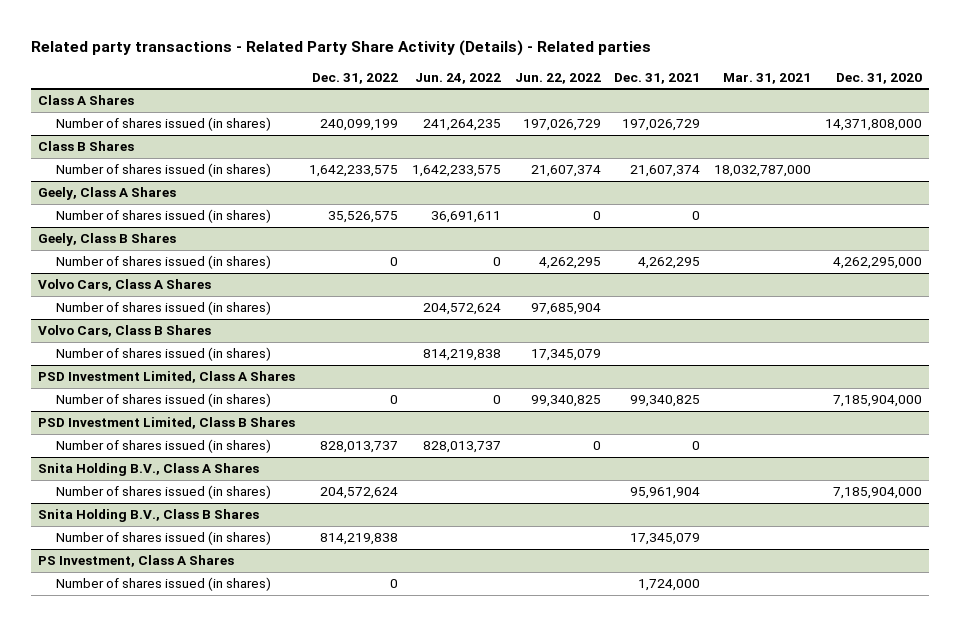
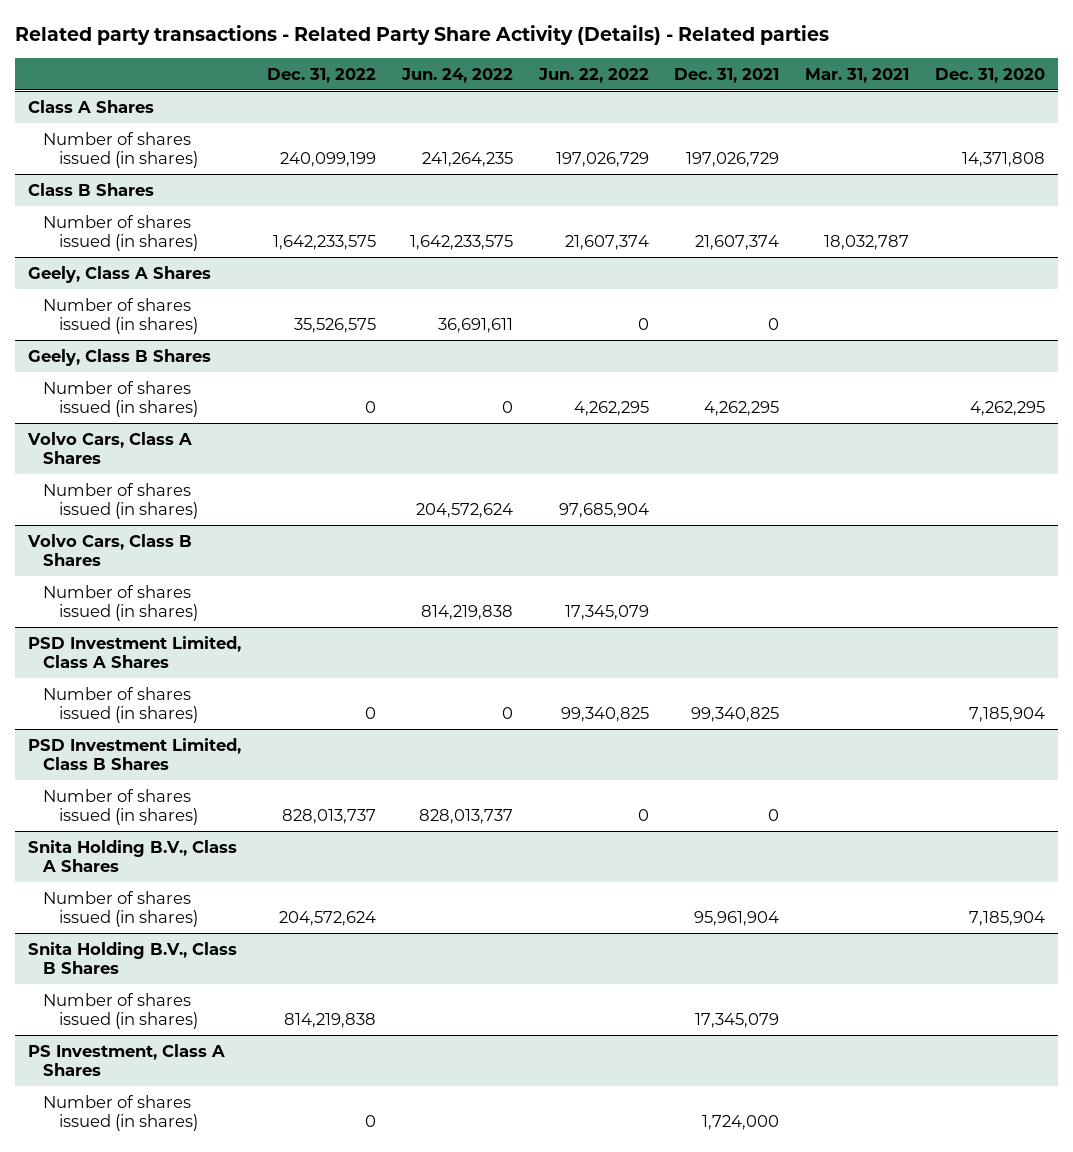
@ Class A Shares
- Number of shares issued (in shares) | 240,099,199 | 241,264,235 | 197,026,729 | 197,026,729 | | 14,371,808,000
+ Number of shares issued (in shares) | 240,099,199 | 241,264,235 | 197,026,729 | 197,026,729 | | 14,371,808
@ Class B Shares
- Number of shares issued (in shares) | 1,642,233,575 | 1,642,233,575 | 21,607,374 | 21,607,374 | 18,032,787,000 |
+ Number of shares issued (in shares) | 1,642,233,575 | 1,642,233,575 | 21,607,374 | 21,607,374 | 18,032,787 |
@ Geely, Class B Shares
- Number of shares issued (in shares) | 0 | 0 | 4,262,295 | 4,262,295 | | 4,262,295,000
+ Number of shares issued (in shares) | 0 | 0 | 4,262,295 | 4,262,295 | | 4,262,295
@ PSD Investment Limited, Class A Shares
- Number of shares issued (in shares) | 0 | 0 | 99,340,825 | 99,340,825 | | 7,185,904,000
+ Number of shares issued (in shares) | 0 | 0 | 99,340,825 | 99,340,825 | | 7,185,904
@ Snita Holding B.V., Class A Shares
- Number of shares issued (in shares) | 204,572,624 | | | 95,961,904 | | 7,185,904,000
+ Number of shares issued (in shares) | 204,572,624 | | | 95,961,904 | | 7,185,904

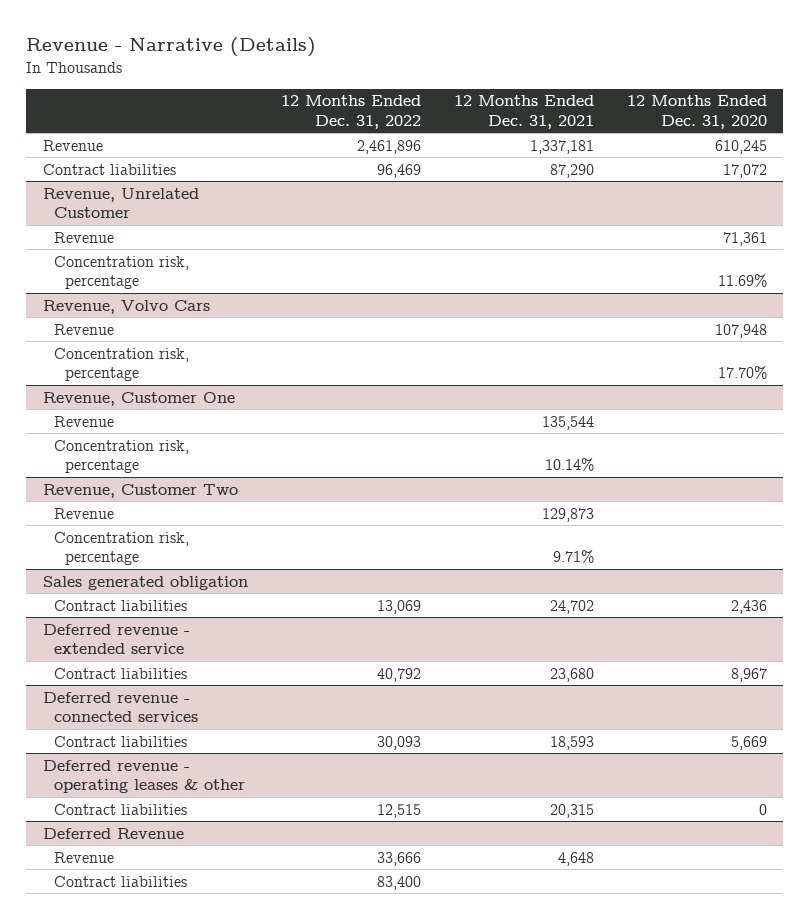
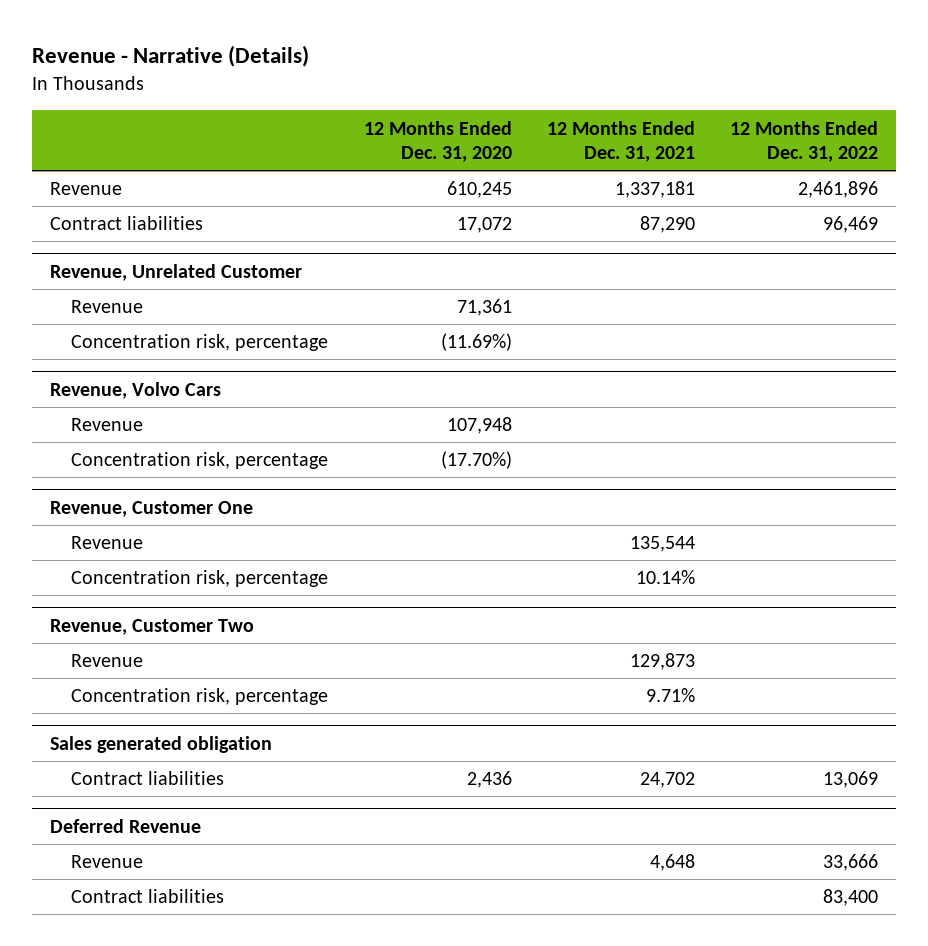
- | 12 Months Ended Dec. 31, 2022 | 12 Months Ended Dec. 31, 2021 | 12 Months Ended Dec. 31, 2020
+ | 12 Months Ended Dec. 31, 2020 | 12 Months Ended Dec. 31, 2021 | 12 Months Ended Dec. 31, 2022
@ Revenue, Unrelated Customer
- Concentration risk, percentage | | | 11.69%
+ Concentration risk, percentage | (11.69%) | |
@ Revenue, Volvo Cars
- Concentration risk, percentage | | | 17.70%
+ Concentration risk, percentage | (17.70%) | |
- Deferred revenue - extended service
- Contract liabilities | 40,792 | 23,680 | 8,967
- Deferred revenue - connected services
- Contract liabilities | 30,093 | 18,593 | 5,669
- Deferred revenue - operating leases & other
- Contract liabilities | 12,515 | 20,315 | 0

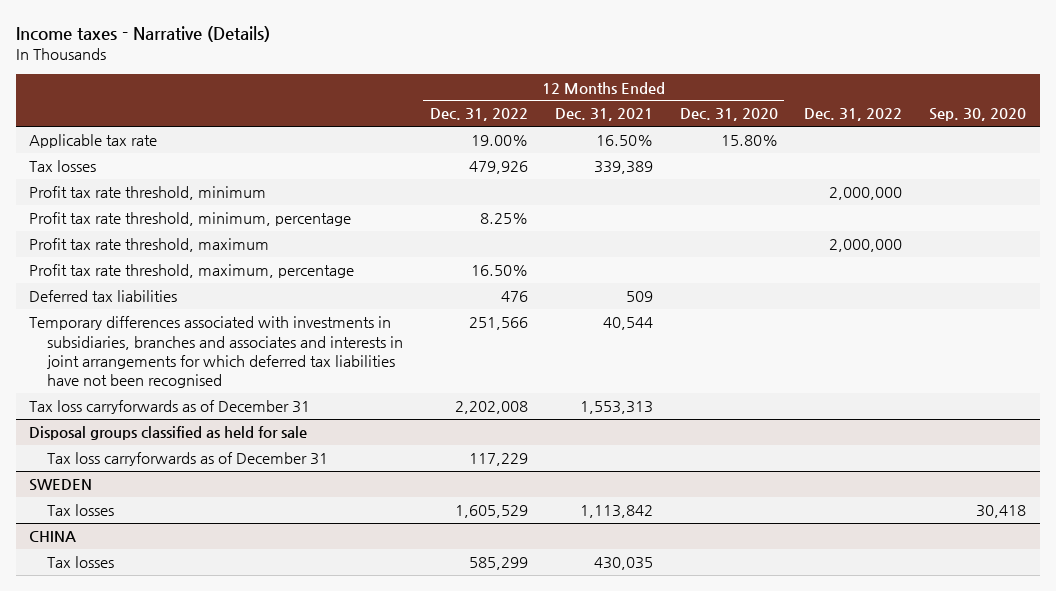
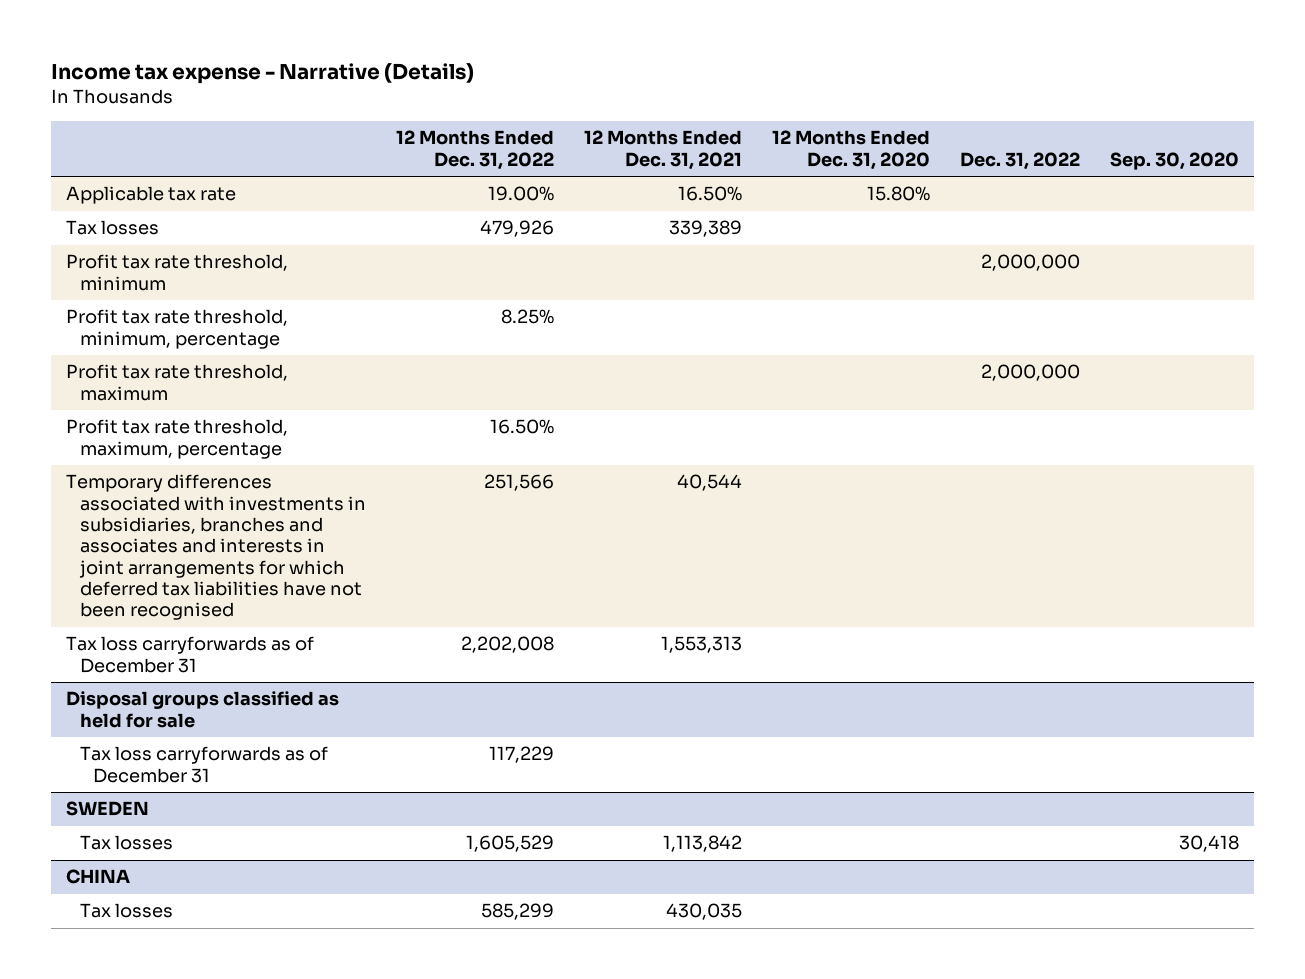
- Income taxes - Narrative (Details)
+ Income tax expense - Narrative (Details)
- Deferred tax liabilities | 476 | 509 | | |

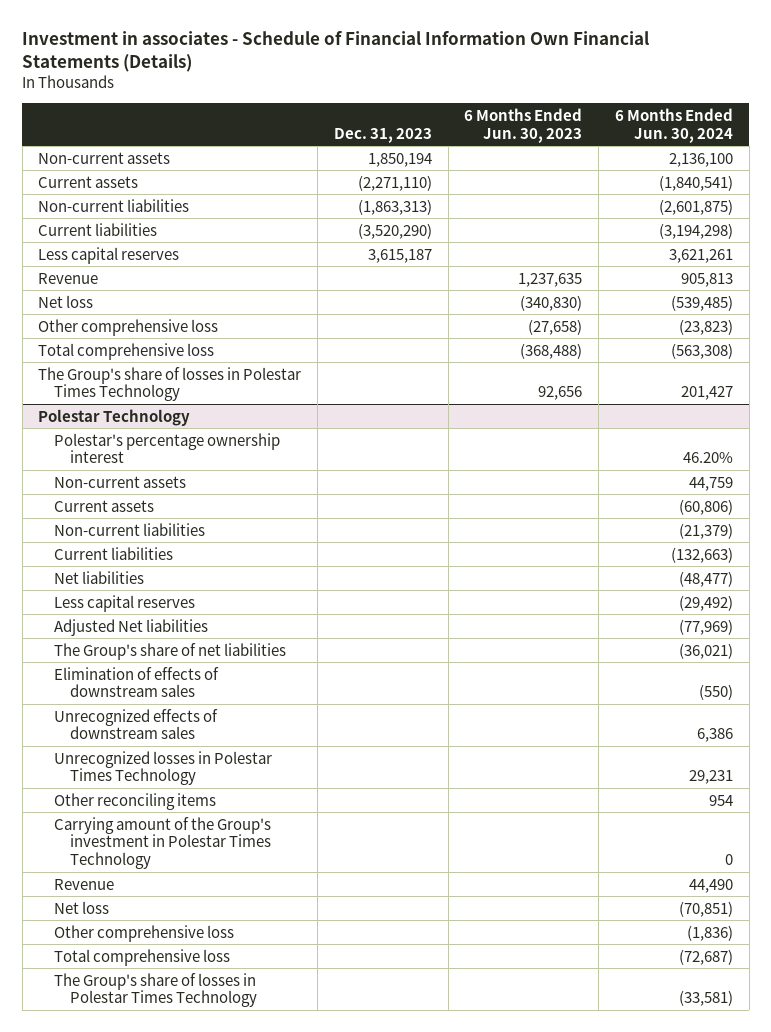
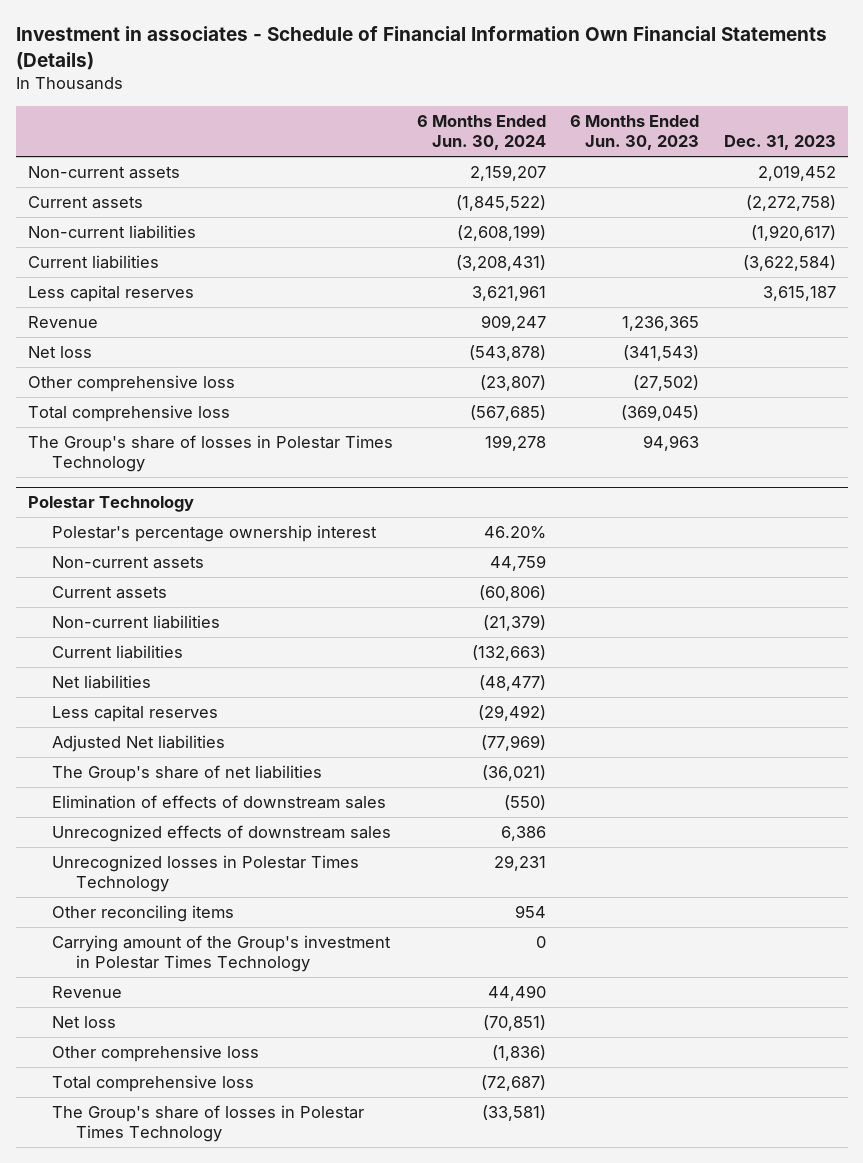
- | Dec. 31, 2023 | 6 Months Ended Jun. 30, 2023 | 6 Months Ended Jun. 30, 2024
+ | 6 Months Ended Jun. 30, 2024 | 6 Months Ended Jun. 30, 2023 | Dec. 31, 2023
- Non-current assets | 1,850,194 | | 2,136,100
- Current assets | (2,271,110) | | (1,840,541)
- Non-current liabilities | (1,863,313) | | (2,601,875)
- Current liabilities | (3,520,290) | | (3,194,298)
- Less capital reserves | 3,615,187 | | 3,621,261
- Revenue | | 1,237,635 | 905,813
- Net loss | | (340,830) | (539,485)
- Other comprehensive loss | | (27,658) | (23,823)
- Total comprehensive loss | | (368,488) | (563,308)
- The Group's share of losses in Polestar Times Technology | | 92,656 | 201,427
+ Non-current assets | 2,159,207 | | 2,019,452
+ Current assets | (1,845,522) | | (2,272,758)
+ Non-current liabilities | (2,608,199) | | (1,920,617)
+ Current liabilities | (3,208,431) | | (3,622,584)
+ Less capital reserves | 3,621,961 | | 3,615,187
+ Revenue | 909,247 | 1,236,365 |
+ Net loss | (543,878) | (341,543) |
+ Other comprehensive loss | (23,807) | (27,502) |
+ Total comprehensive loss | (567,685) | (369,045) |
+ The Group's share of losses in Polestar Times Technology | 199,278 | 94,963 |

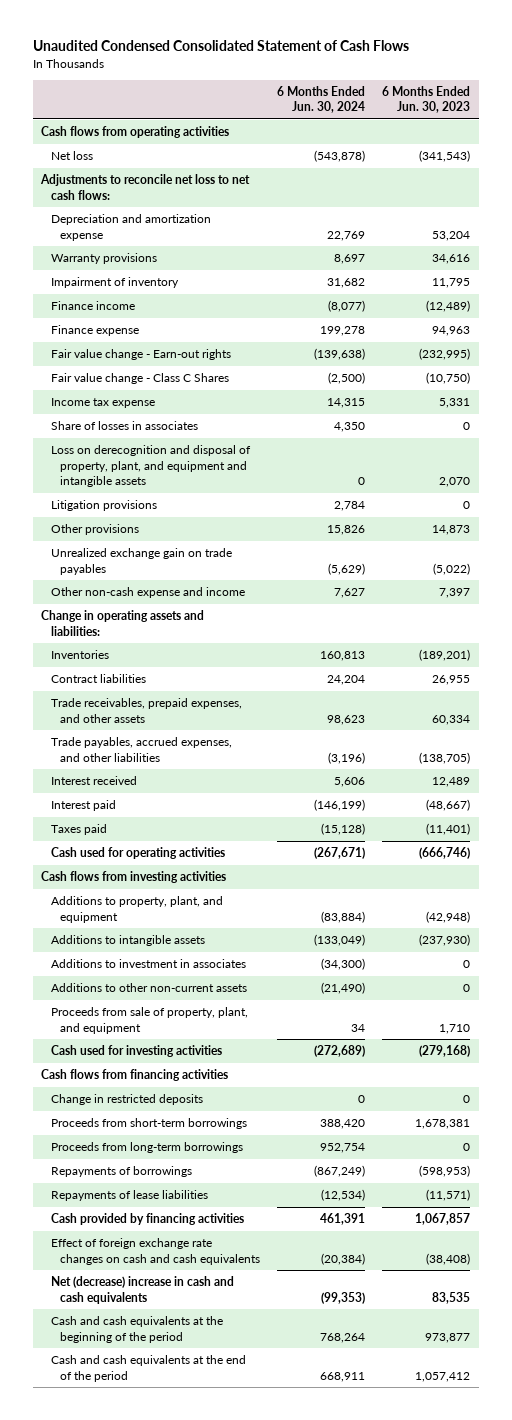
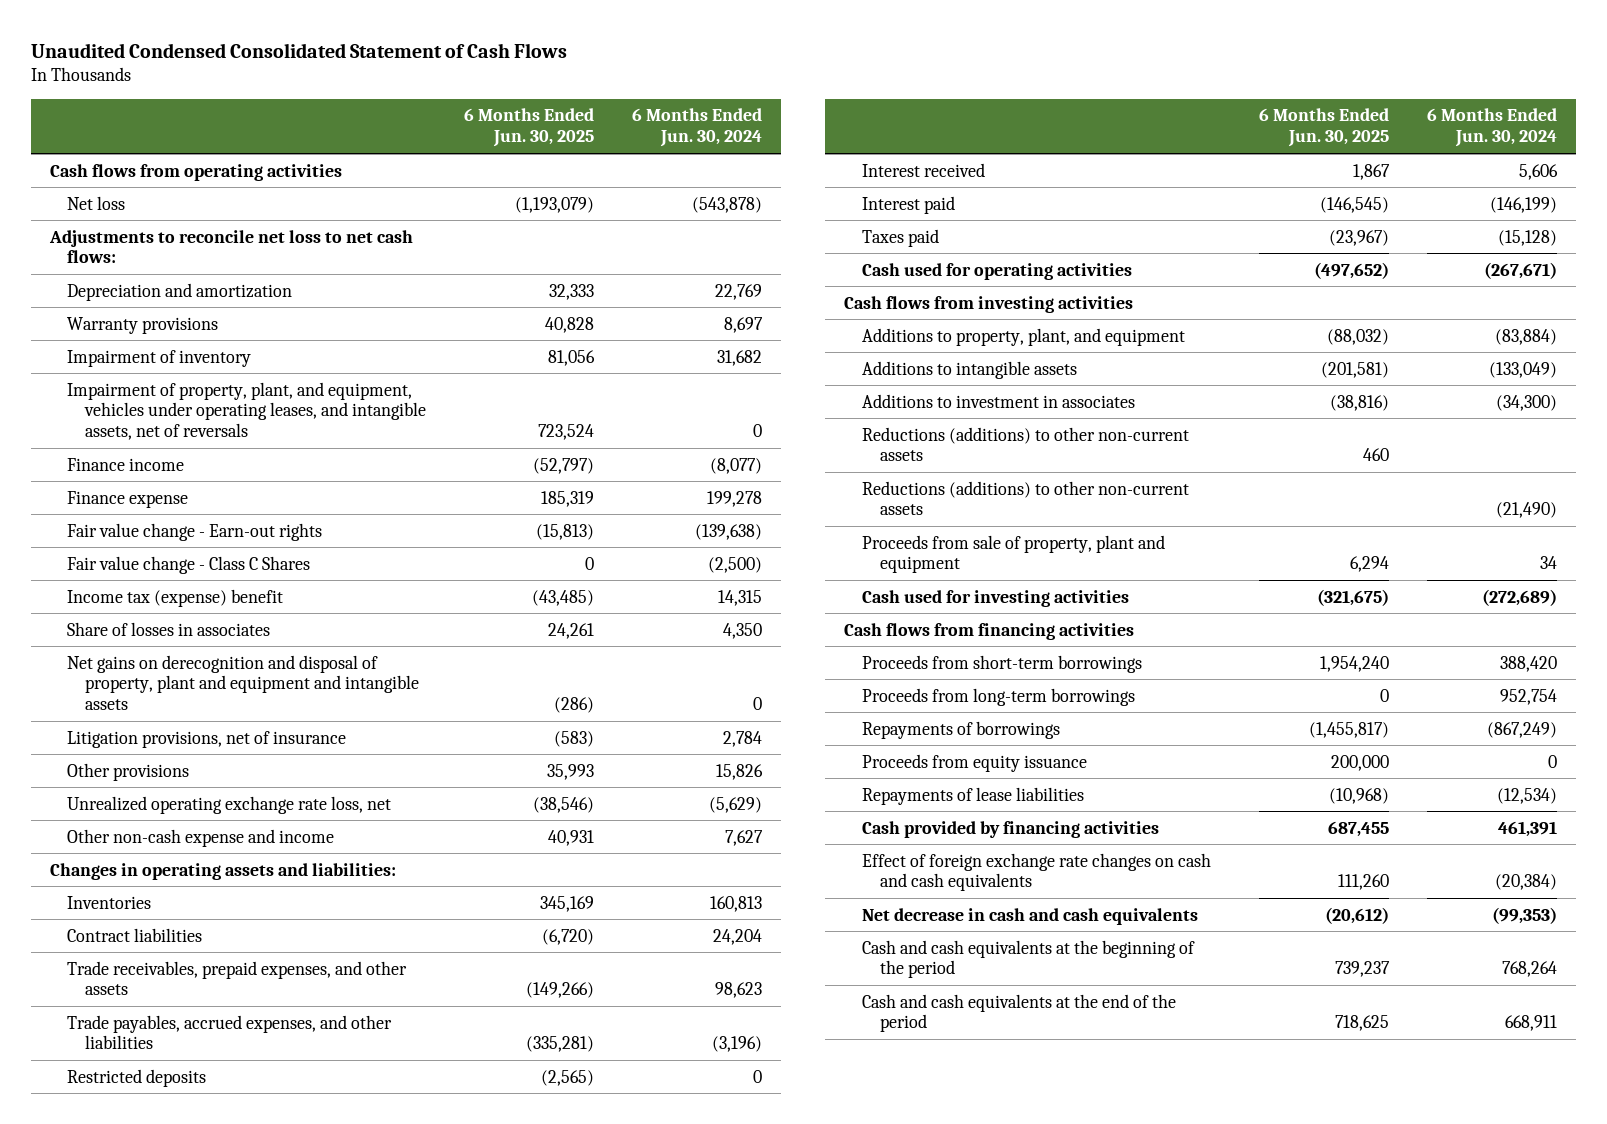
- | 6 Months Ended Jun. 30, 2024 | 6 Months Ended Jun. 30, 2023
+ | 6 Months Ended Jun. 30, 2025 | 6 Months Ended Jun. 30, 2024
- Depreciation and amortization expense | 22,769 | 53,204
+ Depreciation and amortization | 32,333 | 22,769
+ Impairment of property, plant, and equipment, vehicles under operating leases, and intangible assets, net of reversals | 723,524 | 0
- Income tax expense | 14,315 | 5,331
+ Income tax (expense) benefit | (43,485) | 14,315
- Loss on derecognition and disposal of property, plant, and equipment and intangible assets | 0 | 2,070
- Litigation provisions | 2,784 | 0
+ Net gains on derecognition and disposal of property, plant and equipment and intangible assets | (286) | 0
+ Litigation provisions, net of insurance | (583) | 2,784
- Unrealized exchange gain on trade payables | (5,629) | (5,022)
+ Unrealized operating exchange rate loss, net | (38,546) | (5,629)
- Change in operating assets and liabilities:
+ Changes in operating assets and liabilities:
+ Restricted deposits | (2,565) | 0
- Additions to other non-current assets | (21,490) | 0
- Proceeds from sale of property, plant, and equipment | 34 | 1,710
+ Reductions (additions) to other non-current assets | 460 |
+ Reductions (additions) to other non-current assets | | (21,490)
+ Proceeds from sale of property, plant and equipment | 6,294 | 34
- Change in restricted deposits | 0 | 0
+ Proceeds from equity issuance | 200,000 | 0
- Net (decrease) increase in cash and cash equivalents | (99,353) | 83,535
+ Net decrease in cash and cash equivalents | (20,612) | (99,353)

